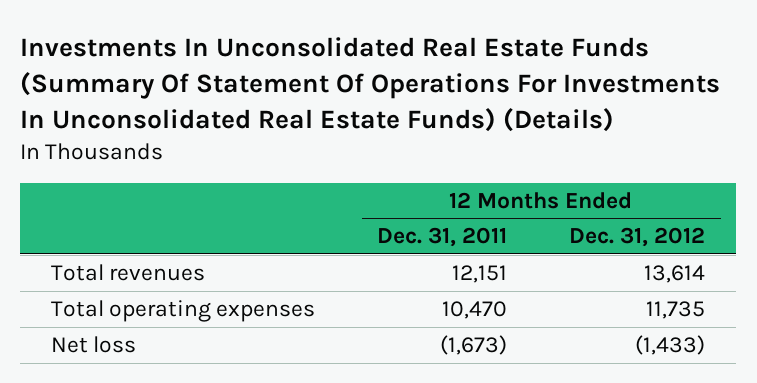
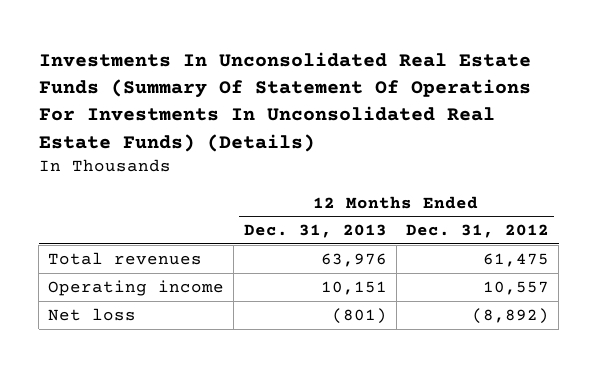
- | 12 Months Ended Dec. 31, 2011 | 12 Months Ended Dec. 31, 2012
+ | 12 Months Ended Dec. 31, 2013 | 12 Months Ended Dec. 31, 2012
- Total revenues | 12,151 | 13,614
- Total operating expenses | 10,470 | 11,735
- Net loss | (1,673) | (1,433)
+ Total revenues | 63,976 | 61,475
+ Operating income | 10,151 | 10,557
+ Net loss | (801) | (8,892)

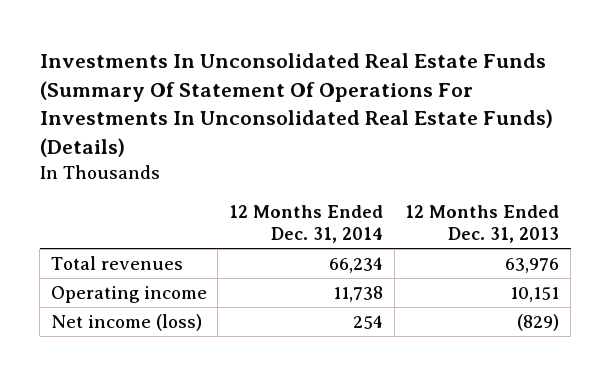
- | 12 Months Ended Dec. 31, 2013 | 12 Months Ended Dec. 31, 2012
+ | 12 Months Ended Dec. 31, 2014 | 12 Months Ended Dec. 31, 2013
- Net loss | (801) | (8,892)
+ Net income (loss) | 254 | (829)

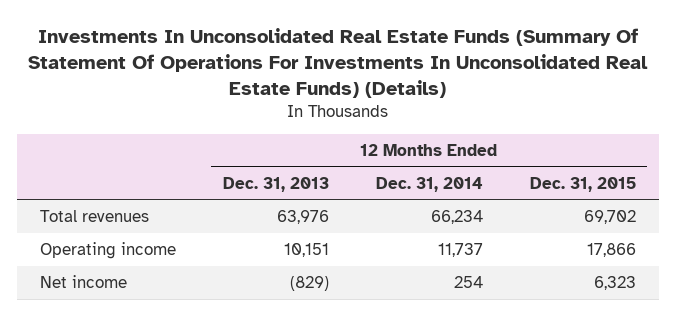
- | 12 Months Ended Dec. 31, 2014 | 12 Months Ended Dec. 31, 2013
+ | 12 Months Ended Dec. 31, 2013 | 12 Months Ended Dec. 31, 2014 | 12 Months Ended Dec. 31, 2015
- Operating income | 11,738 | 10,151
- Net income (loss) | 254 | (829)
+ Operating income | 10,151 | 11,737 | 17,866
+ Net income | (829) | 254 | 6,323

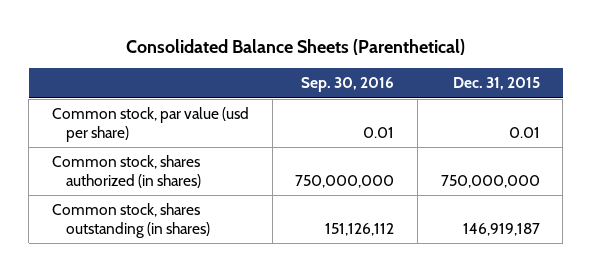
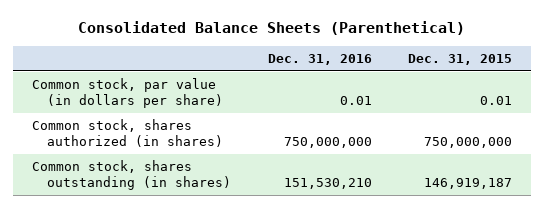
- | Sep. 30, 2016 | Dec. 31, 2015
+ | Dec. 31, 2016 | Dec. 31, 2015
- Common stock, par value (usd per share) | 0.01 | 0.01
+ Common stock, par value (in dollars per share) | 0.01 | 0.01

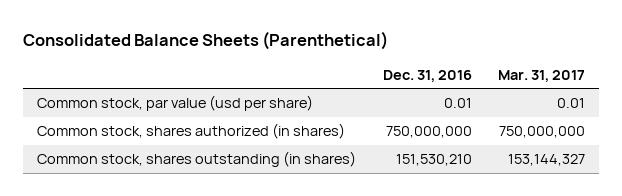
- | Dec. 31, 2016 | Dec. 31, 2015
+ | Dec. 31, 2016 | Mar. 31, 2017
- Common stock, par value (in dollars per share) | 0.01 | 0.01
+ Common stock, par value (usd per share) | 0.01 | 0.01

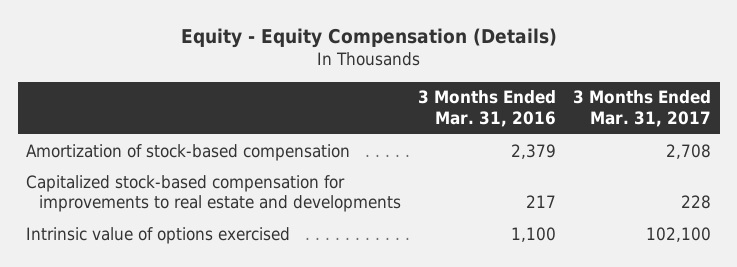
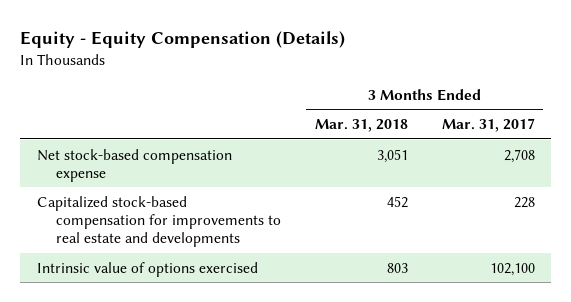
- | 3 Months Ended Mar. 31, 2016 | 3 Months Ended Mar. 31, 2017
+ | 3 Months Ended Mar. 31, 2018 | 3 Months Ended Mar. 31, 2017
- Amortization of stock-based compensation | 2,379 | 2,708
+ Net stock-based compensation expense | 3,051 | 2,708

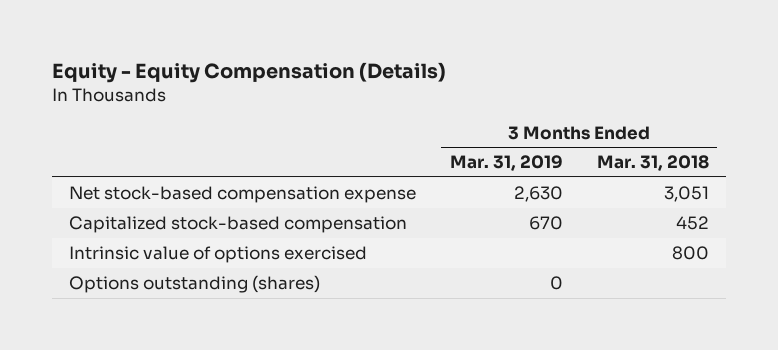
- | 3 Months Ended Mar. 31, 2018 | 3 Months Ended Mar. 31, 2017
+ | 3 Months Ended Mar. 31, 2019 | 3 Months Ended Mar. 31, 2018
- Capitalized stock-based compensation for improvements to real estate and developments | 452 | 228
- Intrinsic value of options exercised | 803 | 102,100
+ Capitalized stock-based compensation | 670 | 452
+ Intrinsic value of options exercised | | 800
+ Options outstanding (shares) | 0 |

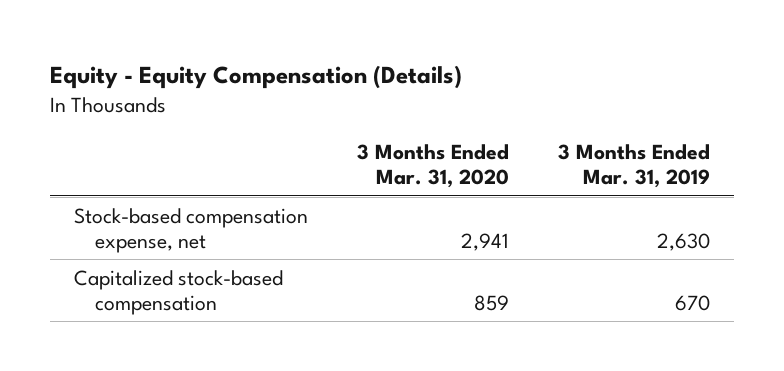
- | 3 Months Ended Mar. 31, 2019 | 3 Months Ended Mar. 31, 2018
+ | 3 Months Ended Mar. 31, 2020 | 3 Months Ended Mar. 31, 2019
- Net stock-based compensation expense | 2,630 | 3,051
+ Stock-based compensation expense, net | 2,941 | 2,630
- Intrinsic value of options exercised | | 800
- Options outstanding (shares) | 0 |

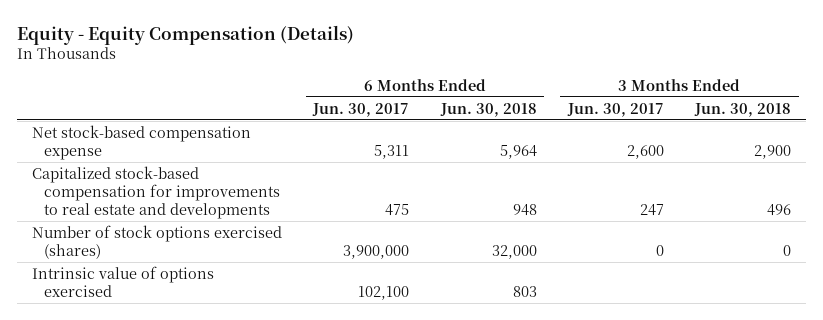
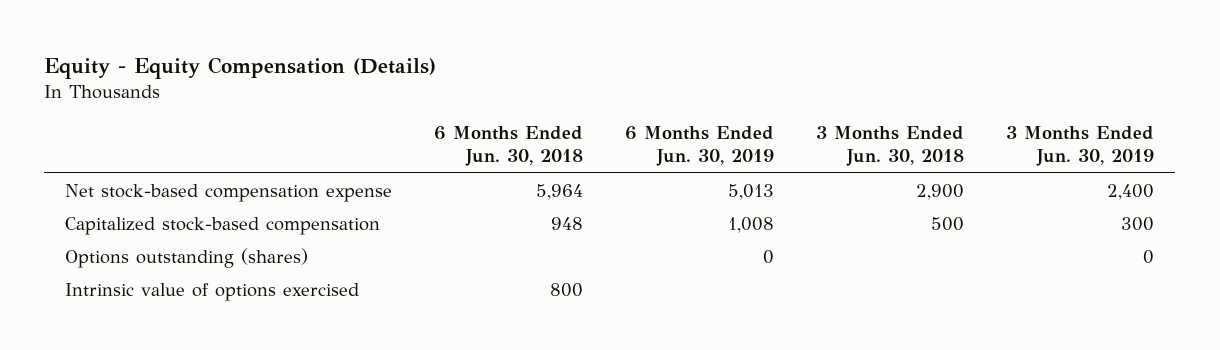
- | 6 Months Ended Jun. 30, 2017 | 6 Months Ended Jun. 30, 2018 | 3 Months Ended Jun. 30, 2017 | 3 Months Ended Jun. 30, 2018
+ | 6 Months Ended Jun. 30, 2018 | 6 Months Ended Jun. 30, 2019 | 3 Months Ended Jun. 30, 2018 | 3 Months Ended Jun. 30, 2019
- Capitalized stock-based compensation for improvements to real estate and developments | 475 | 948 | 247 | 496
- Number of stock options exercised (shares) | 3,900,000 | 32,000 | 0 | 0
- Intrinsic value of options exercised | 102,100 | 803 | |
+ Capitalized stock-based compensation | 948 | 1,008 | 500 | 300
+ Options outstanding (shares) | | 0 | | 0
+ Intrinsic value of options exercised | 800 | | |

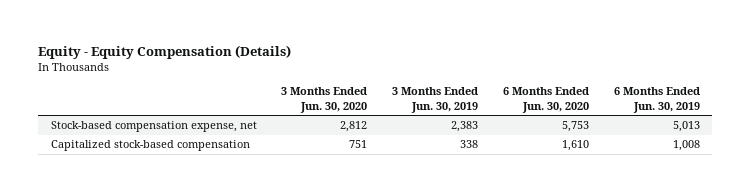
- | 6 Months Ended Jun. 30, 2018 | 6 Months Ended Jun. 30, 2019 | 3 Months Ended Jun. 30, 2018 | 3 Months Ended Jun. 30, 2019
+ | 3 Months Ended Jun. 30, 2020 | 3 Months Ended Jun. 30, 2019 | 6 Months Ended Jun. 30, 2020 | 6 Months Ended Jun. 30, 2019
- Net stock-based compensation expense | 5,964 | 5,013 | 2,900 | 2,400
- Capitalized stock-based compensation | 948 | 1,008 | 500 | 300
- Options outstanding (shares) | | 0 | | 0
- Intrinsic value of options exercised | 800 | | |
+ Stock-based compensation expense, net | 2,812 | 2,383 | 5,753 | 5,013
+ Capitalized stock-based compensation | 751 | 338 | 1,610 | 1,008

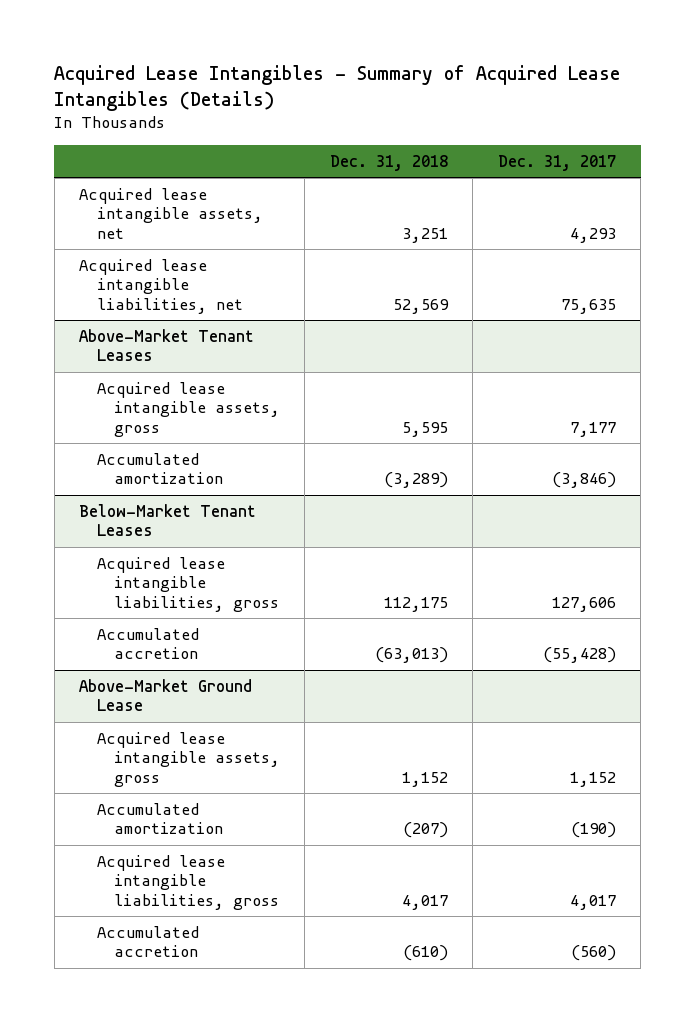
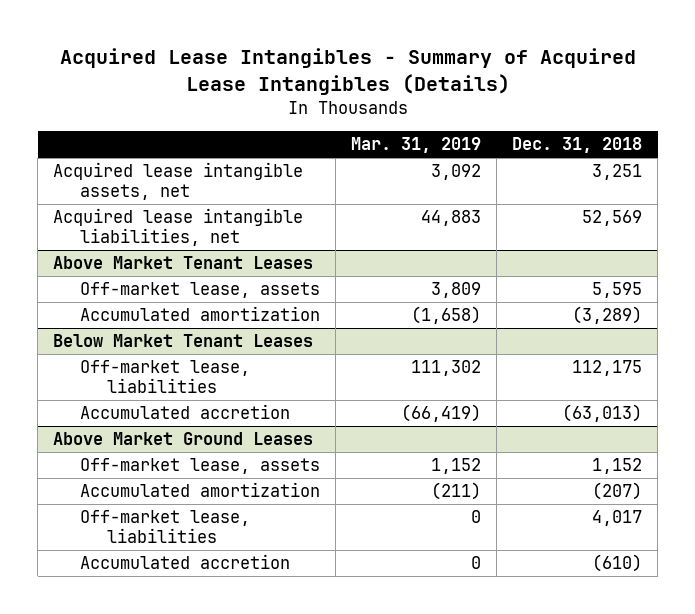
- | Dec. 31, 2018 | Dec. 31, 2017
+ | Mar. 31, 2019 | Dec. 31, 2018
- Above-Market Tenant Leases
- Acquired lease intangible assets, gross | 5,595 | 7,177
+ Above Market Tenant Leases
+ Off-market lease, assets | 3,809 | 5,595
- Below-Market Tenant Leases
- Acquired lease intangible liabilities, gross | 112,175 | 127,606
+ Below Market Tenant Leases
+ Off-market lease, liabilities | 111,302 | 112,175
- Above-Market Ground Lease
- Acquired lease intangible assets, gross | 1,152 | 1,152
+ Above Market Ground Leases
+ Off-market lease, assets | 1,152 | 1,152
- Acquired lease intangible liabilities, gross | 4,017 | 4,017
+ Off-market lease, liabilities | 0 | 4,017

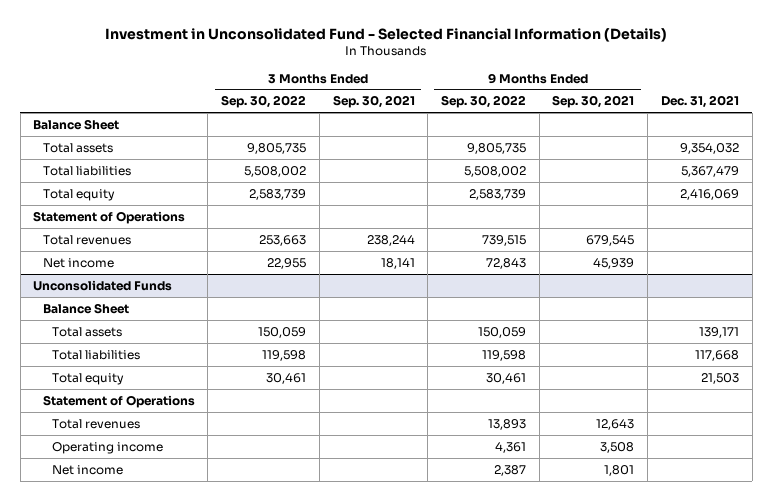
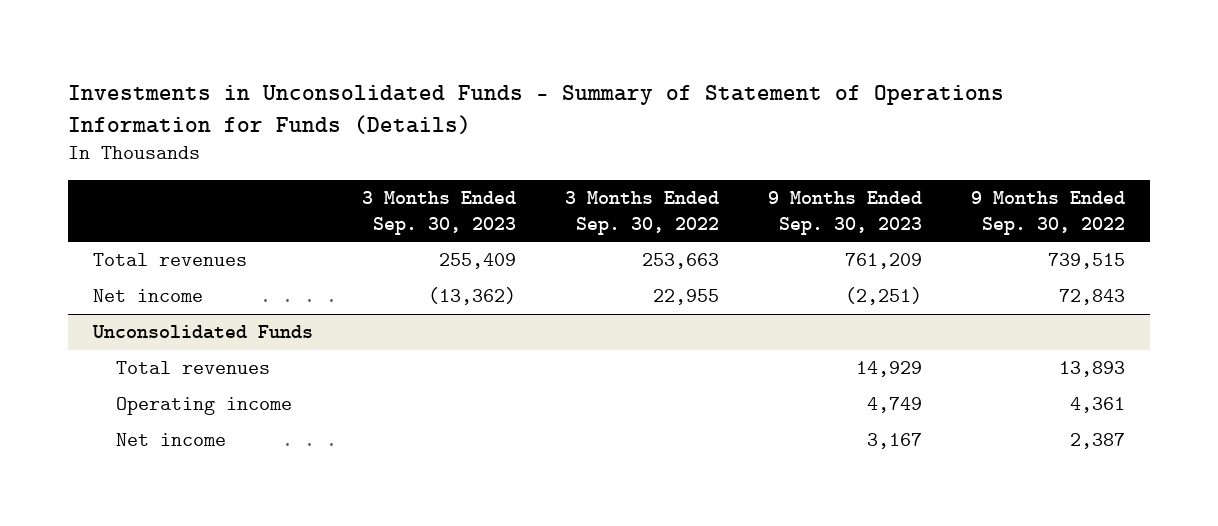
- Investment in Unconsolidated Fund - Selected Financial Information (Details)
+ Investments in Unconsolidated Funds - Summary of Statement of Operations Information for Funds (Details)
- | 3 Months Ended Sep. 30, 2022 | 3 Months Ended Sep. 30, 2021 | 9 Months Ended Sep. 30, 2022 | 9 Months Ended Sep. 30, 2021 | Dec. 31, 2021
+ | 3 Months Ended Sep. 30, 2023 | 3 Months Ended Sep. 30, 2022 | 9 Months Ended Sep. 30, 2023 | 9 Months Ended Sep. 30, 2022
- Balance Sheet
- Total assets | 9,805,735 | | 9,805,735 | | 9,354,032
- Total liabilities | 5,508,002 | | 5,508,002 | | 5,367,479
- Total equity | 2,583,739 | | 2,583,739 | | 2,416,069
- Statement of Operations
@ Unconsolidated Funds
- Balance Sheet
- Total assets | 150,059 | | 150,059 | | 139,171
- Total liabilities | 119,598 | | 119,598 | | 117,668
- Total equity | 30,461 | | 30,461 | | 21,503
- Statement of Operations

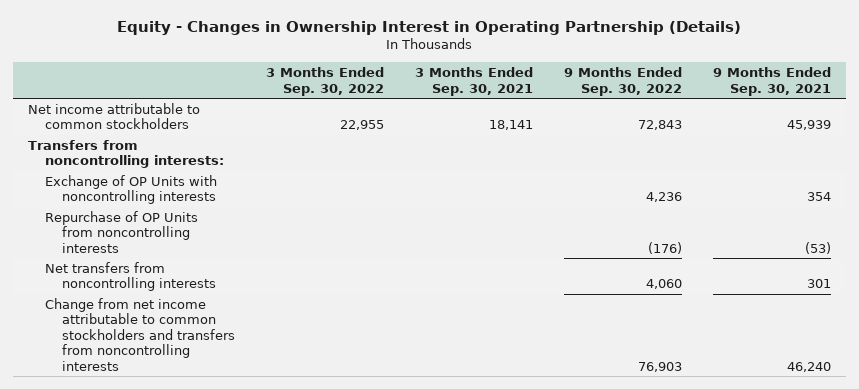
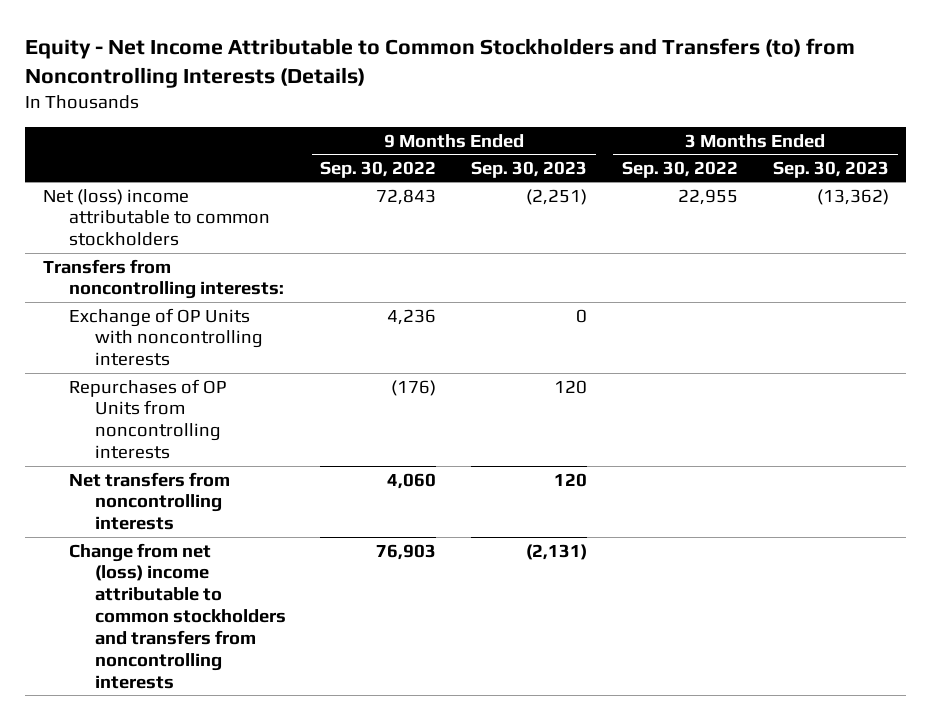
- Equity - Changes in Ownership Interest in Operating Partnership (Details)
+ Equity - Net Income Attributable to Common Stockholders and Transfers (to) from Noncontrolling Interests (Details)
- | 3 Months Ended Sep. 30, 2022 | 3 Months Ended Sep. 30, 2021 | 9 Months Ended Sep. 30, 2022 | 9 Months Ended Sep. 30, 2021
+ | 9 Months Ended Sep. 30, 2022 | 9 Months Ended Sep. 30, 2023 | 3 Months Ended Sep. 30, 2022 | 3 Months Ended Sep. 30, 2023
- Net income attributable to common stockholders | 22,955 | 18,141 | 72,843 | 45,939
+ Net (loss) income attributable to common stockholders | 72,843 | (2,251) | 22,955 | (13,362)
- Repurchase of OP Units from noncontrolling interests | | | (176) | (53)
+ Repurchases of OP Units from noncontrolling interests | (176) | 120 | |
- Change from net income attributable to common stockholders and transfers from noncontrolling interests | | | 76,903 | 46,240
+ Change from net (loss) income attributable to common stockholders and transfers from noncontrolling interests | 76,903 | (2,131) | |

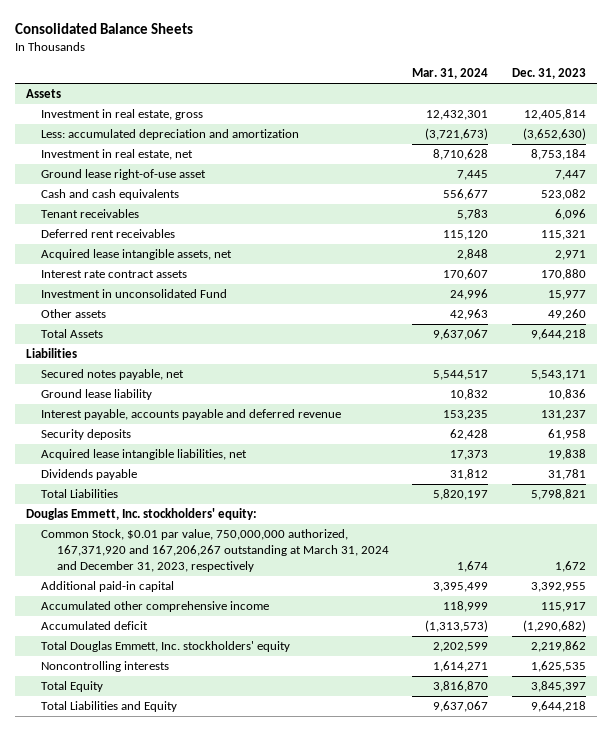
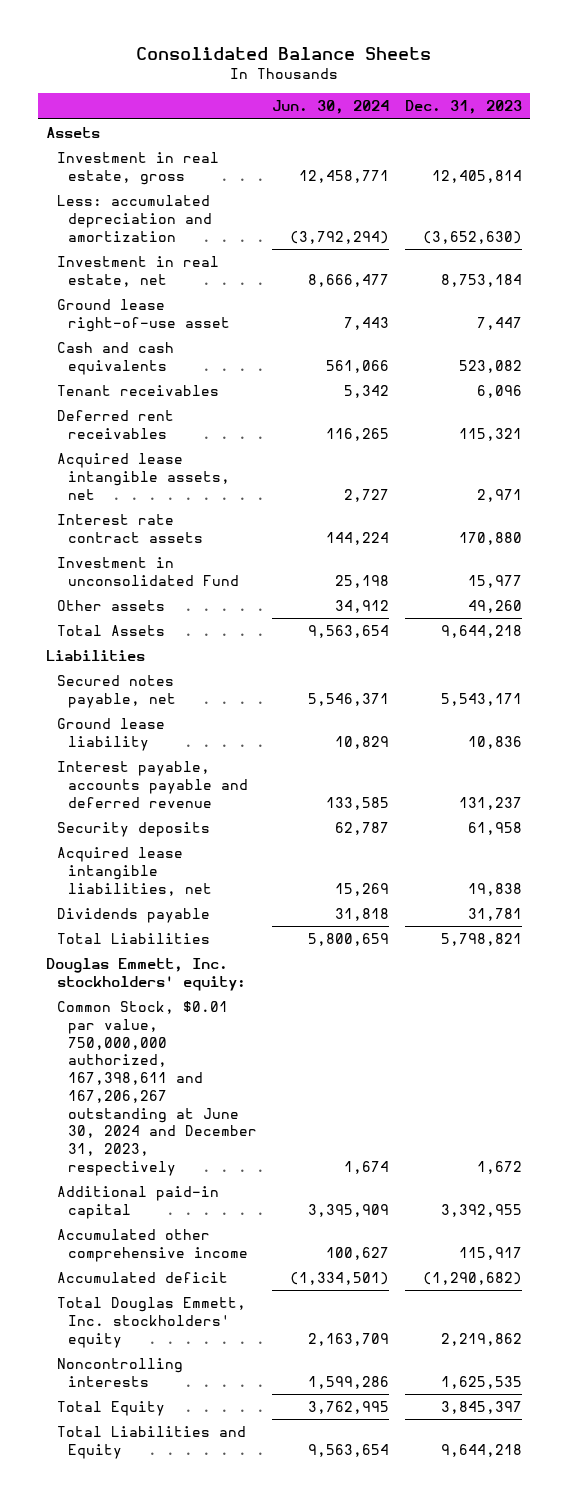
- | Mar. 31, 2024 | Dec. 31, 2023
+ | Jun. 30, 2024 | Dec. 31, 2023
- Common Stock, $0.01 par value, 750,000,000 authorized, 167,371,920 and 167,206,267 outstanding at March 31, 2024 and December 31, 2023, respectively | 1,674 | 1,672
+ Common Stock, $0.01 par value, 750,000,000 authorized, 167,398,611 and 167,206,267 outstanding at June 30, 2024 and December 31, 2023, respectively | 1,674 | 1,672

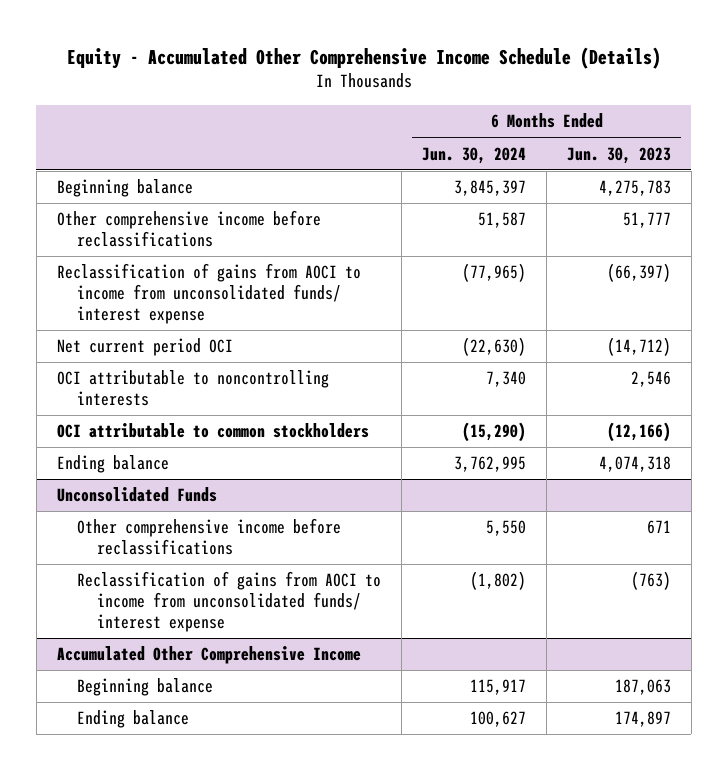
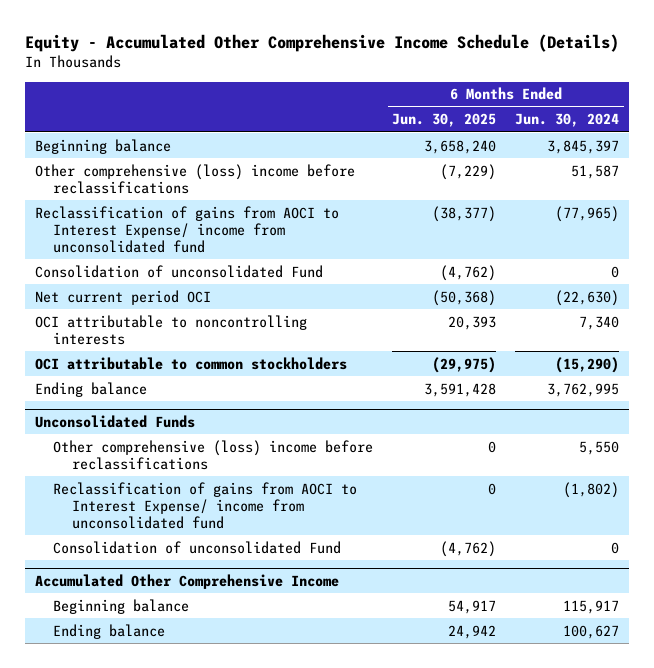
- | 6 Months Ended Jun. 30, 2024 | 6 Months Ended Jun. 30, 2023
+ | 6 Months Ended Jun. 30, 2025 | 6 Months Ended Jun. 30, 2024
- Other comprehensive income before reclassifications | 51,587 | 51,777
- Reclassification of gains from AOCI to income from unconsolidated funds/ interest expense | (77,965) | (66,397)
+ Other comprehensive (loss) income before reclassifications | (7,229) | 51,587
+ Reclassification of gains from AOCI to Interest Expense/ income from unconsolidated fund | (38,377) | (77,965)
+ Consolidation of unconsolidated Fund | (4,762) | 0
@ Unconsolidated Funds
- Other comprehensive income before reclassifications | 5,550 | 671
- Reclassification of gains from AOCI to income from unconsolidated funds/ interest expense | (1,802) | (763)
+ Other comprehensive (loss) income before reclassifications | 0 | 5,550
+ Reclassification of gains from AOCI to Interest Expense/ income from unconsolidated fund | 0 | (1,802)
+ Consolidation of unconsolidated Fund | (4,762) | 0

